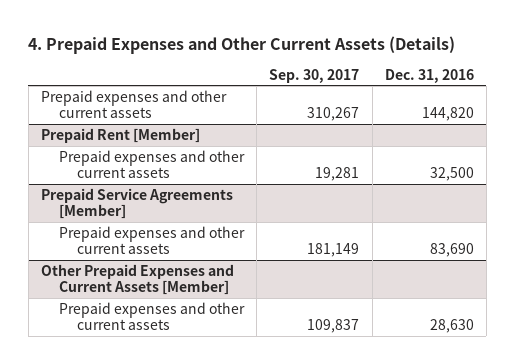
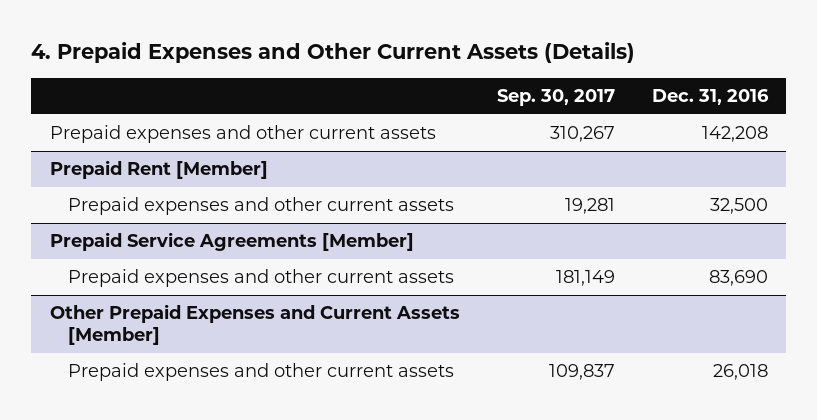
- Prepaid expenses and other current assets | 310,267 | 144,820
+ Prepaid expenses and other current assets | 310,267 | 142,208
@ Other Prepaid Expenses and Current Assets [Member]
- Prepaid expenses and other current assets | 109,837 | 28,630
+ Prepaid expenses and other current assets | 109,837 | 26,018

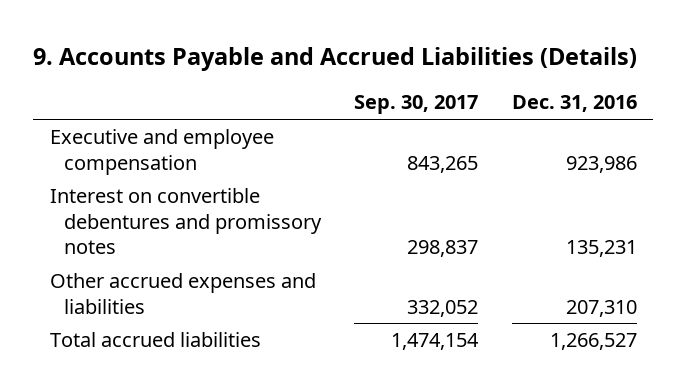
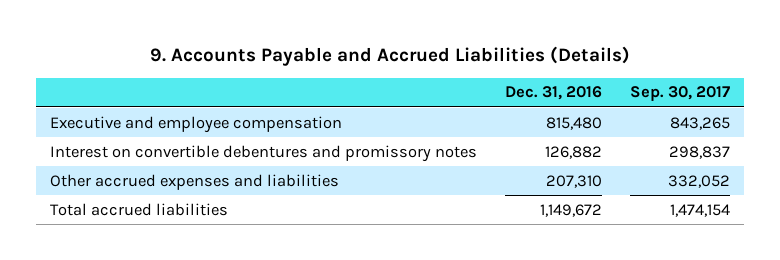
- | Sep. 30, 2017 | Dec. 31, 2016
+ | Dec. 31, 2016 | Sep. 30, 2017
- Executive and employee compensation | 843,265 | 923,986
- Interest on convertible debentures and promissory notes | 298,837 | 135,231
+ Executive and employee compensation | 815,480 | 843,265
+ Interest on convertible debentures and promissory notes | 126,882 | 298,837
- Total accrued liabilities | 1,474,154 | 1,266,527
+ Total accrued liabilities | 1,149,672 | 1,474,154

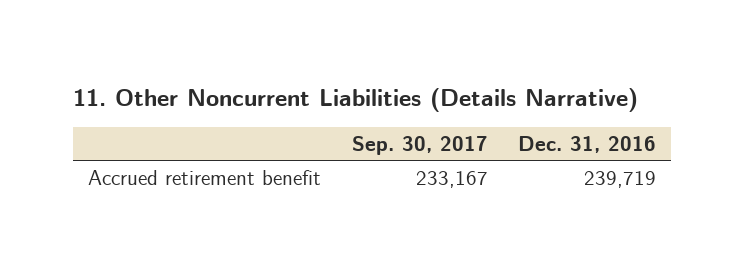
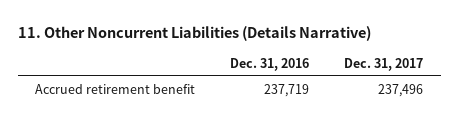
- | Sep. 30, 2017 | Dec. 31, 2016
+ | Dec. 31, 2016 | Dec. 31, 2017
- Accrued retirement benefit | 233,167 | 239,719
+ Accrued retirement benefit | 237,719 | 237,496

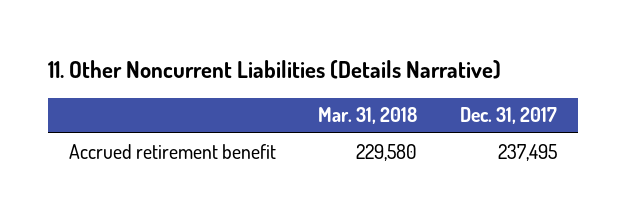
- | Dec. 31, 2016 | Dec. 31, 2017
+ | Mar. 31, 2018 | Dec. 31, 2017
- Accrued retirement benefit | 237,719 | 237,496
+ Accrued retirement benefit | 229,580 | 237,495

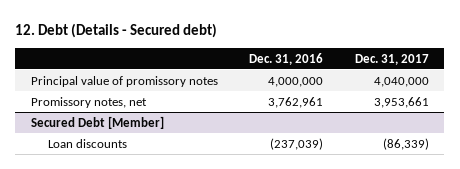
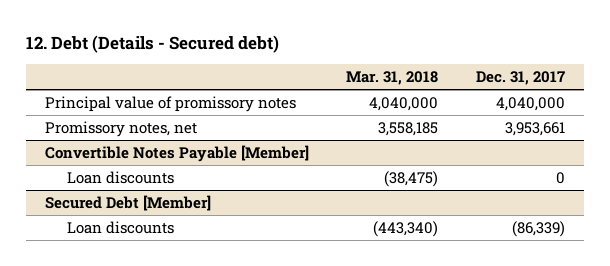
- | Dec. 31, 2016 | Dec. 31, 2017
+ | Mar. 31, 2018 | Dec. 31, 2017
+ Convertible Notes Payable [Member]
+ Loan discounts | (38,475) | 0

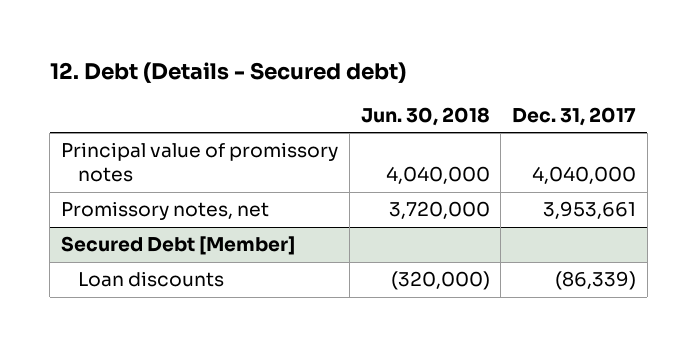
- | Mar. 31, 2018 | Dec. 31, 2017
+ | Jun. 30, 2018 | Dec. 31, 2017
- Convertible Notes Payable [Member]
- Loan discounts | (38,475) | 0

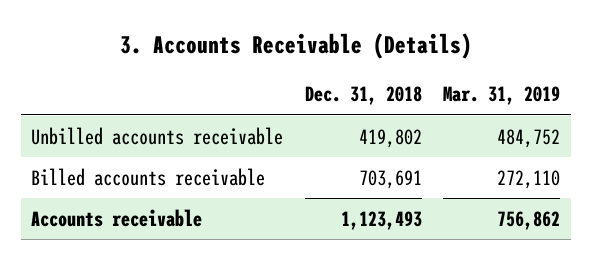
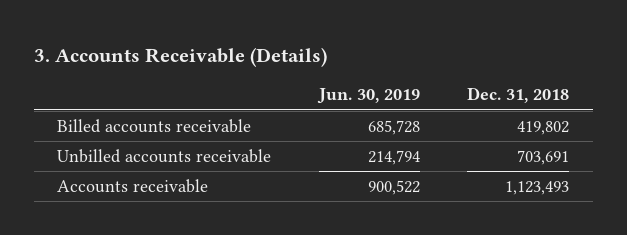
- | Dec. 31, 2018 | Mar. 31, 2019
+ | Jun. 30, 2019 | Dec. 31, 2018
- Unbilled accounts receivable | 419,802 | 484,752
- Billed accounts receivable | 703,691 | 272,110
+ Billed accounts receivable | 685,728 | 419,802
+ Unbilled accounts receivable | 214,794 | 703,691

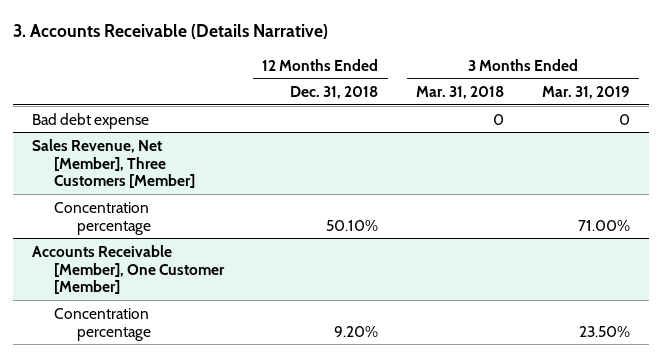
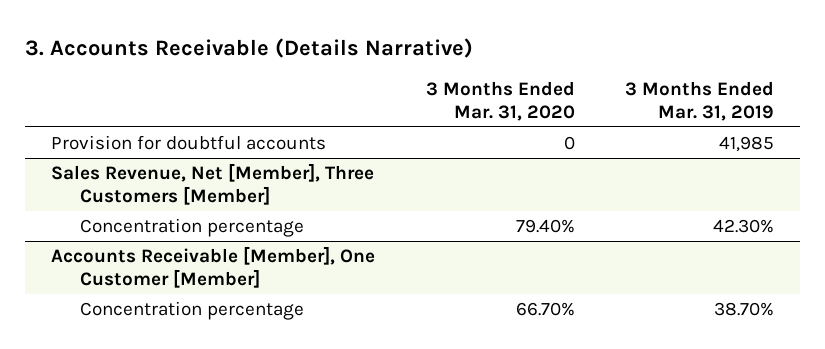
- | 12 Months Ended Dec. 31, 2018 | 3 Months Ended Mar. 31, 2018 | 3 Months Ended Mar. 31, 2019
+ | 3 Months Ended Mar. 31, 2020 | 3 Months Ended Mar. 31, 2019
- Bad debt expense | | 0 | 0
+ Provision for doubtful accounts | 0 | 41,985
@ Sales Revenue, Net [Member], Three Customers [Member]
- Concentration percentage | 50.10% | | 71.00%
+ Concentration percentage | 79.40% | 42.30%
@ Accounts Receivable [Member], One Customer [Member]
- Concentration percentage | 9.20% | | 23.50%
+ Concentration percentage | 66.70% | 38.70%

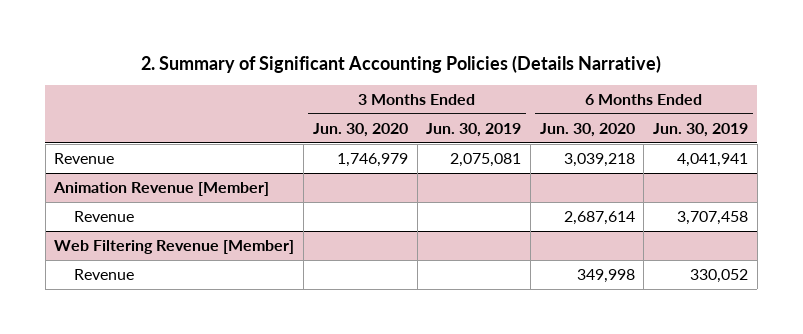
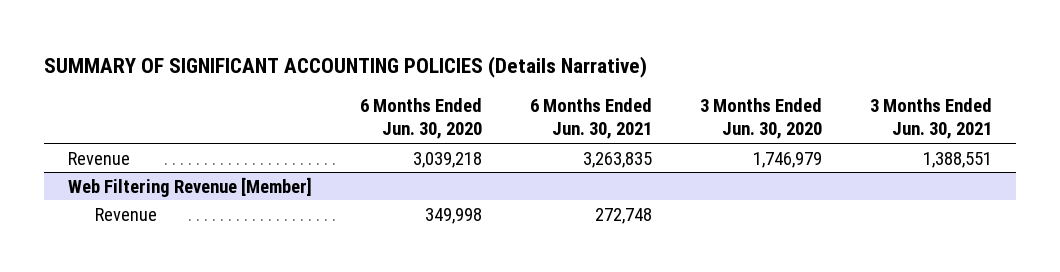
- 2. Summary of Significant Accounting Policies (Details Narrative)
+ SUMMARY OF SIGNIFICANT ACCOUNTING POLICIES (Details Narrative)
- | 3 Months Ended Jun. 30, 2020 | 3 Months Ended Jun. 30, 2019 | 6 Months Ended Jun. 30, 2020 | 6 Months Ended Jun. 30, 2019
+ | 6 Months Ended Jun. 30, 2020 | 6 Months Ended Jun. 30, 2021 | 3 Months Ended Jun. 30, 2020 | 3 Months Ended Jun. 30, 2021
- Animation Revenue [Member]
- Revenue | | | 2,687,614 | 3,707,458

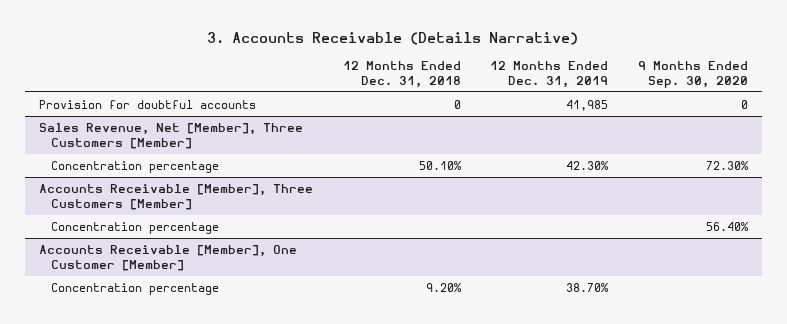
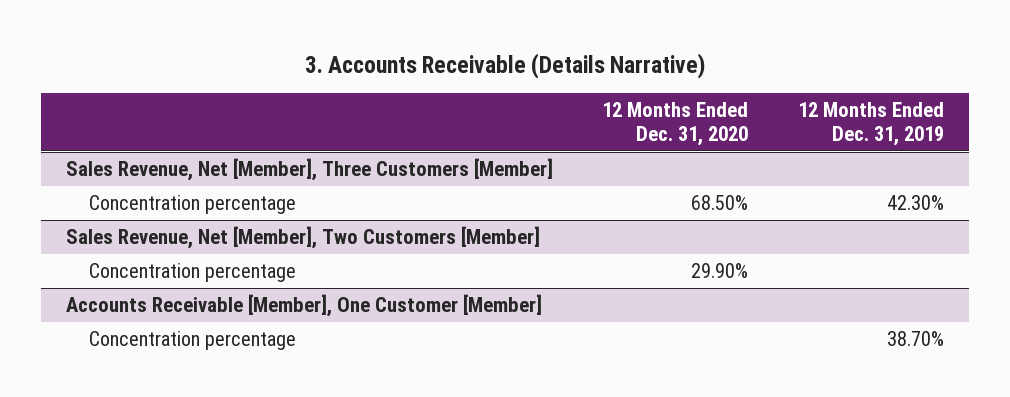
- | 12 Months Ended Dec. 31, 2018 | 12 Months Ended Dec. 31, 2019 | 9 Months Ended Sep. 30, 2020
+ | 12 Months Ended Dec. 31, 2020 | 12 Months Ended Dec. 31, 2019
- Provision for doubtful accounts | 0 | 41,985 | 0
- Accounts Receivable [Member], Three Customers [Member]
+ Sales Revenue, Net [Member], Two Customers [Member]

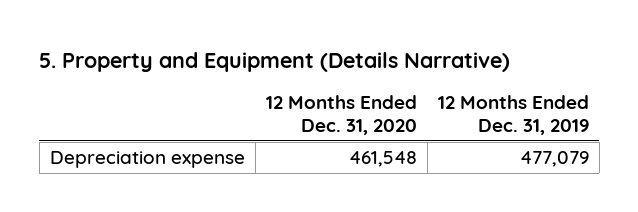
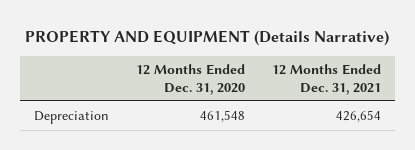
- 5. Property and Equipment (Details Narrative)
+ PROPERTY AND EQUIPMENT (Details Narrative)
- | 12 Months Ended Dec. 31, 2020 | 12 Months Ended Dec. 31, 2019
+ | 12 Months Ended Dec. 31, 2020 | 12 Months Ended Dec. 31, 2021
- Depreciation expense | 461,548 | 477,079
+ Depreciation | 461,548 | 426,654

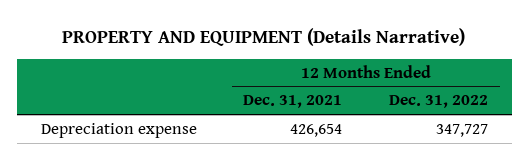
- | 12 Months Ended Dec. 31, 2020 | 12 Months Ended Dec. 31, 2021
+ | 12 Months Ended Dec. 31, 2021 | 12 Months Ended Dec. 31, 2022
- Depreciation | 461,548 | 426,654
+ Depreciation expense | 426,654 | 347,727

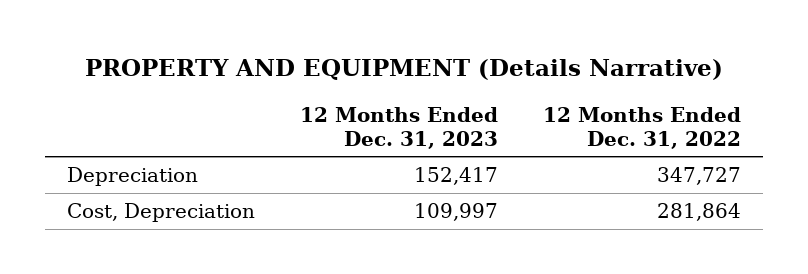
- | 12 Months Ended Dec. 31, 2021 | 12 Months Ended Dec. 31, 2022
+ | 12 Months Ended Dec. 31, 2023 | 12 Months Ended Dec. 31, 2022
- Depreciation expense | 426,654 | 347,727
+ Depreciation | 152,417 | 347,727
+ Cost, Depreciation | 109,997 | 281,864

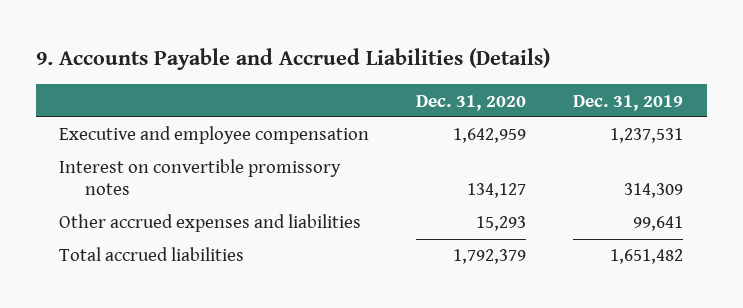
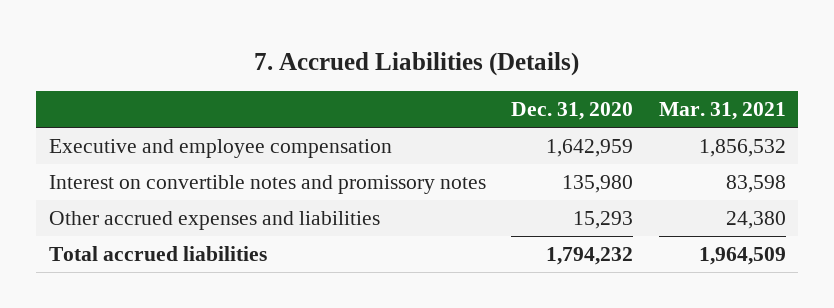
- 9. Accounts Payable and Accrued Liabilities (Details)
+ 7. Accrued Liabilities (Details)
- | Dec. 31, 2020 | Dec. 31, 2019
+ | Dec. 31, 2020 | Mar. 31, 2021
- Interest on convertible promissory notes | 134,127 | 314,309
+ Interest on convertible notes and promissory notes | 135,980 | 83,598
- Total accrued liabilities | 1,792,379 | 1,651,482
+ Total accrued liabilities | 1,794,232 | 1,964,509

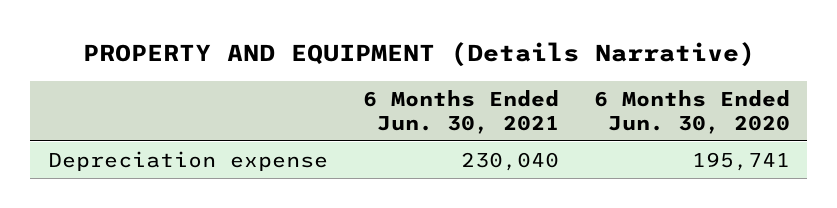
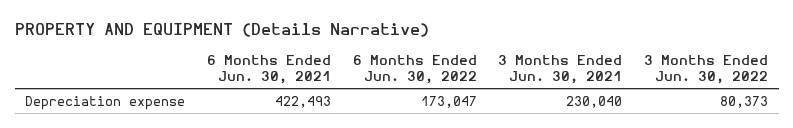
- | 6 Months Ended Jun. 30, 2021 | 6 Months Ended Jun. 30, 2020
+ | 6 Months Ended Jun. 30, 2021 | 6 Months Ended Jun. 30, 2022 | 3 Months Ended Jun. 30, 2021 | 3 Months Ended Jun. 30, 2022
- Depreciation expense | 230,040 | 195,741
+ Depreciation expense | 422,493 | 173,047 | 230,040 | 80,373

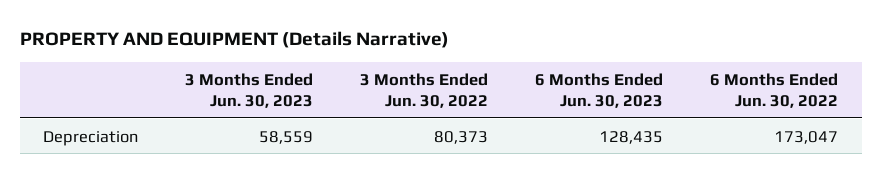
- | 6 Months Ended Jun. 30, 2021 | 6 Months Ended Jun. 30, 2022 | 3 Months Ended Jun. 30, 2021 | 3 Months Ended Jun. 30, 2022
+ | 3 Months Ended Jun. 30, 2023 | 3 Months Ended Jun. 30, 2022 | 6 Months Ended Jun. 30, 2023 | 6 Months Ended Jun. 30, 2022
- Depreciation expense | 422,493 | 173,047 | 230,040 | 80,373
+ Depreciation | 58,559 | 80,373 | 128,435 | 173,047

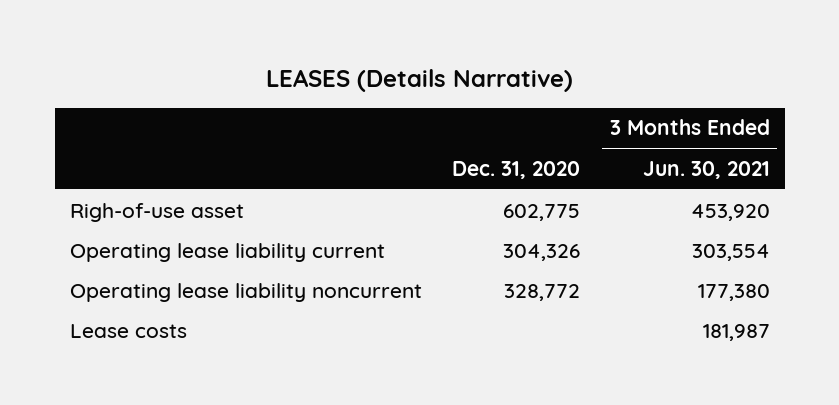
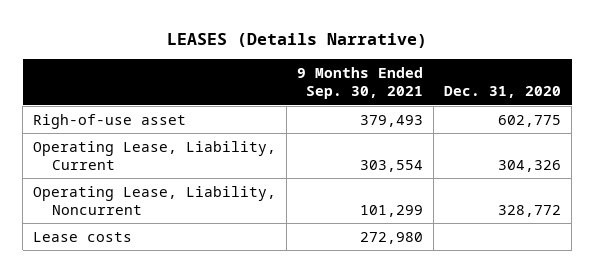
- | Dec. 31, 2020 | 3 Months Ended Jun. 30, 2021
+ | 9 Months Ended Sep. 30, 2021 | Dec. 31, 2020
- Operating lease liability current | 304,326 | 303,554
- Operating lease liability noncurrent | 328,772 | 177,380
+ Operating Lease, Liability, Current | 303,554 | 304,326
+ Operating Lease, Liability, Noncurrent | 101,299 | 328,772

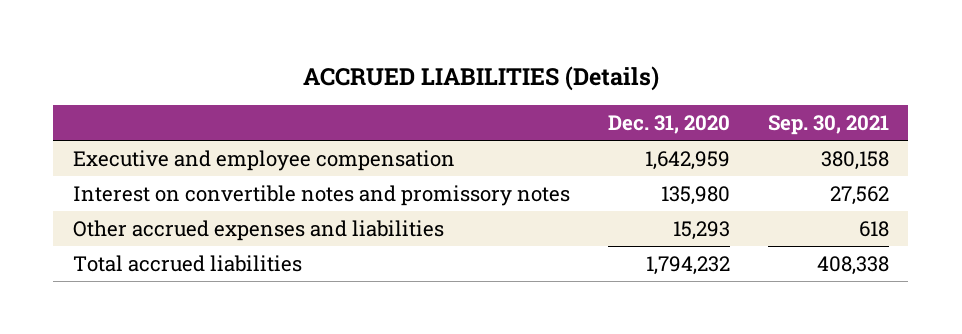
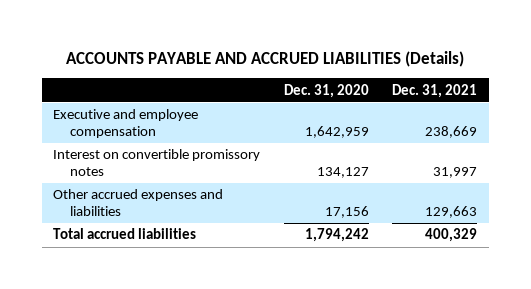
- ACCRUED LIABILITIES (Details)
+ ACCOUNTS PAYABLE AND ACCRUED LIABILITIES (Details)
- | Dec. 31, 2020 | Sep. 30, 2021
+ | Dec. 31, 2020 | Dec. 31, 2021
- Interest on convertible notes and promissory notes | 135,980 | 27,562
- Other accrued expenses and liabilities | 15,293 | 618
- Total accrued liabilities | 1,794,232 | 408,338
+ Interest on convertible promissory notes | 134,127 | 31,997
+ Other accrued expenses and liabilities | 17,156 | 129,663
+ Total accrued liabilities | 1,794,242 | 400,329

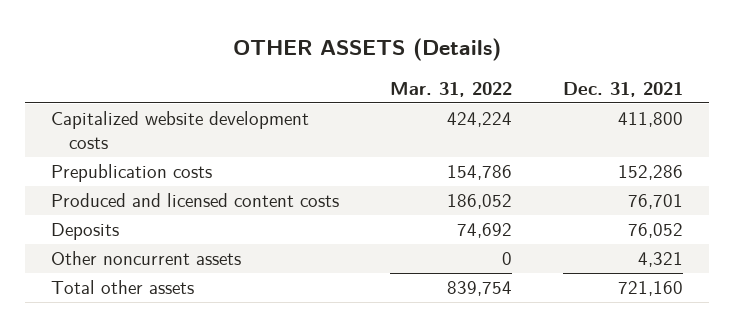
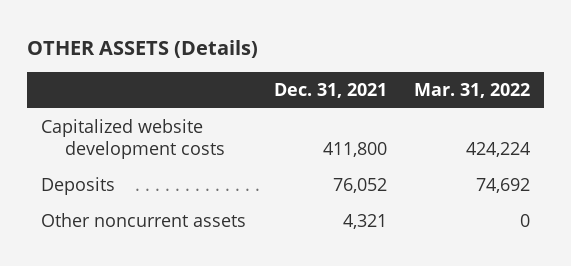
- | Mar. 31, 2022 | Dec. 31, 2021
+ | Dec. 31, 2021 | Mar. 31, 2022
- Prepublication costs | 154,786 | 152,286
- Produced and licensed content costs | 186,052 | 76,701
- Total other assets | 839,754 | 721,160

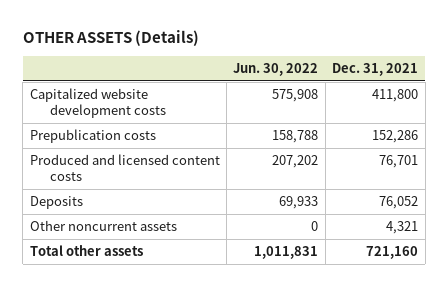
- | Dec. 31, 2021 | Mar. 31, 2022
+ | Jun. 30, 2022 | Dec. 31, 2021
+ Prepublication costs | 158,788 | 152,286
+ Produced and licensed content costs | 207,202 | 76,701
+ Total other assets | 1,011,831 | 721,160

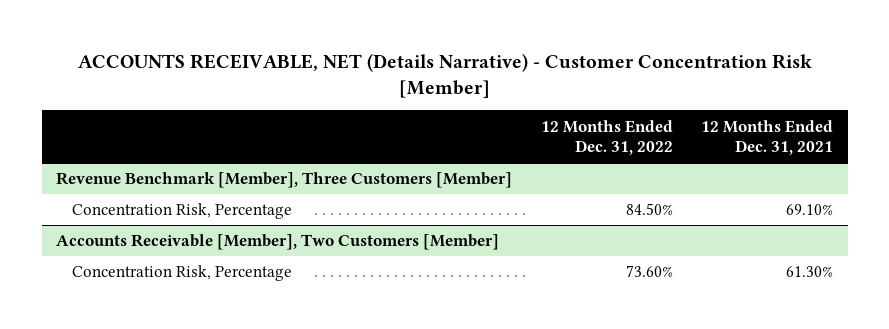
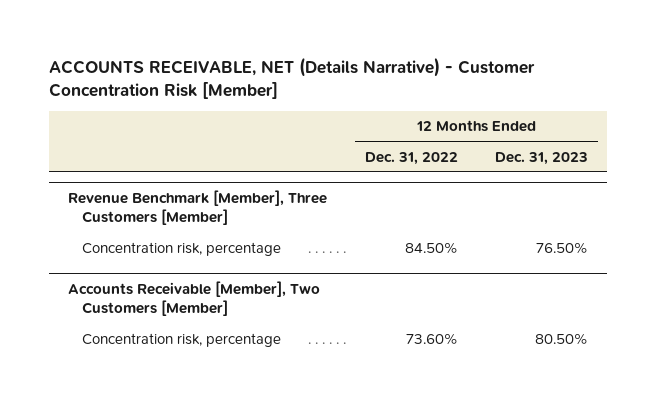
- | 12 Months Ended Dec. 31, 2022 | 12 Months Ended Dec. 31, 2021
+ | 12 Months Ended Dec. 31, 2022 | 12 Months Ended Dec. 31, 2023
@ Revenue Benchmark [Member], Three Customers [Member]
- Concentration Risk, Percentage | 84.50% | 69.10%
+ Concentration risk, percentage | 84.50% | 76.50%
@ Accounts Receivable [Member], Two Customers [Member]
- Concentration Risk, Percentage | 73.60% | 61.30%
+ Concentration risk, percentage | 73.60% | 80.50%

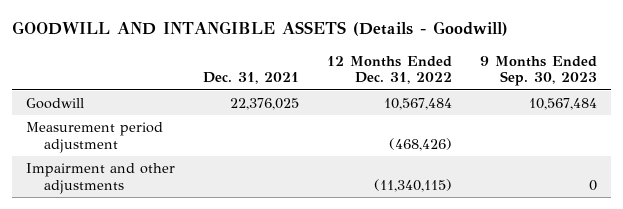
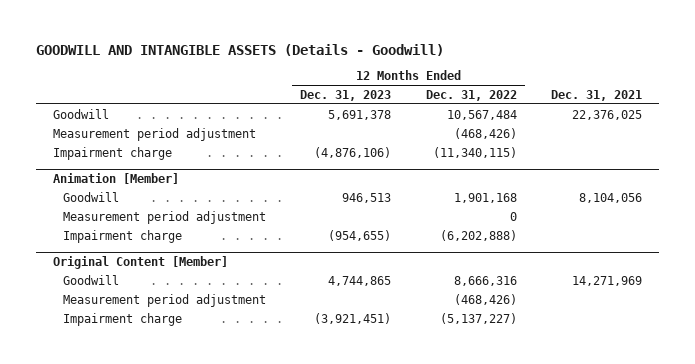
- | Dec. 31, 2021 | 12 Months Ended Dec. 31, 2022 | 9 Months Ended Sep. 30, 2023
+ | 12 Months Ended Dec. 31, 2023 | 12 Months Ended Dec. 31, 2022 | Dec. 31, 2021
- Impairment and other adjustments | | (11,340,115) | 0
+ Impairment charge | (4,876,106) | (11,340,115) |
+ Animation [Member]
+ Goodwill | 946,513 | 1,901,168 | 8,104,056
+ Measurement period adjustment | | 0 |
+ Impairment charge | (954,655) | (6,202,888) |
+ Original Content [Member]
+ Goodwill | 4,744,865 | 8,666,316 | 14,271,969
+ Measurement period adjustment | | (468,426) |
+ Impairment charge | (3,921,451) | (5,137,227) |

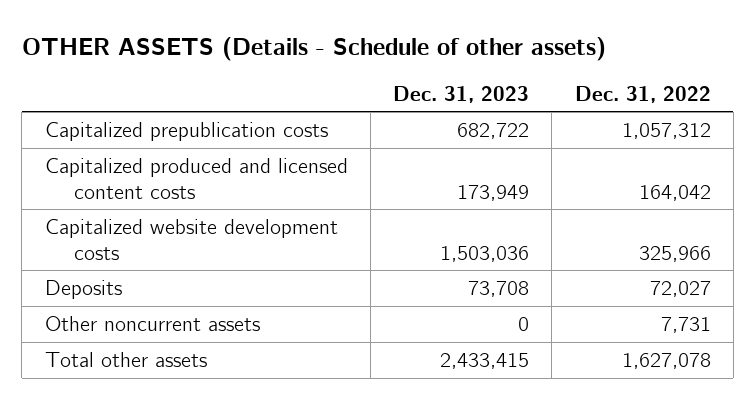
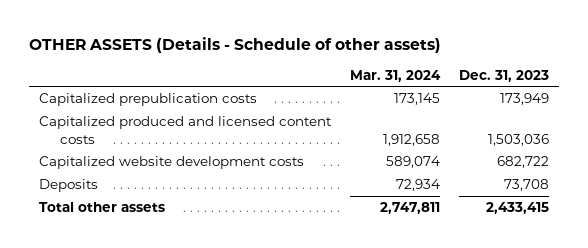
- | Dec. 31, 2023 | Dec. 31, 2022
+ | Mar. 31, 2024 | Dec. 31, 2023
- Capitalized prepublication costs | 682,722 | 1,057,312
- Capitalized produced and licensed content costs | 173,949 | 164,042
- Capitalized website development costs | 1,503,036 | 325,966
+ Capitalized prepublication costs | 173,145 | 173,949
+ Capitalized produced and licensed content costs | 1,912,658 | 1,503,036
+ Capitalized website development costs | 589,074 | 682,722
- Other noncurrent assets | 0 | 7,731

